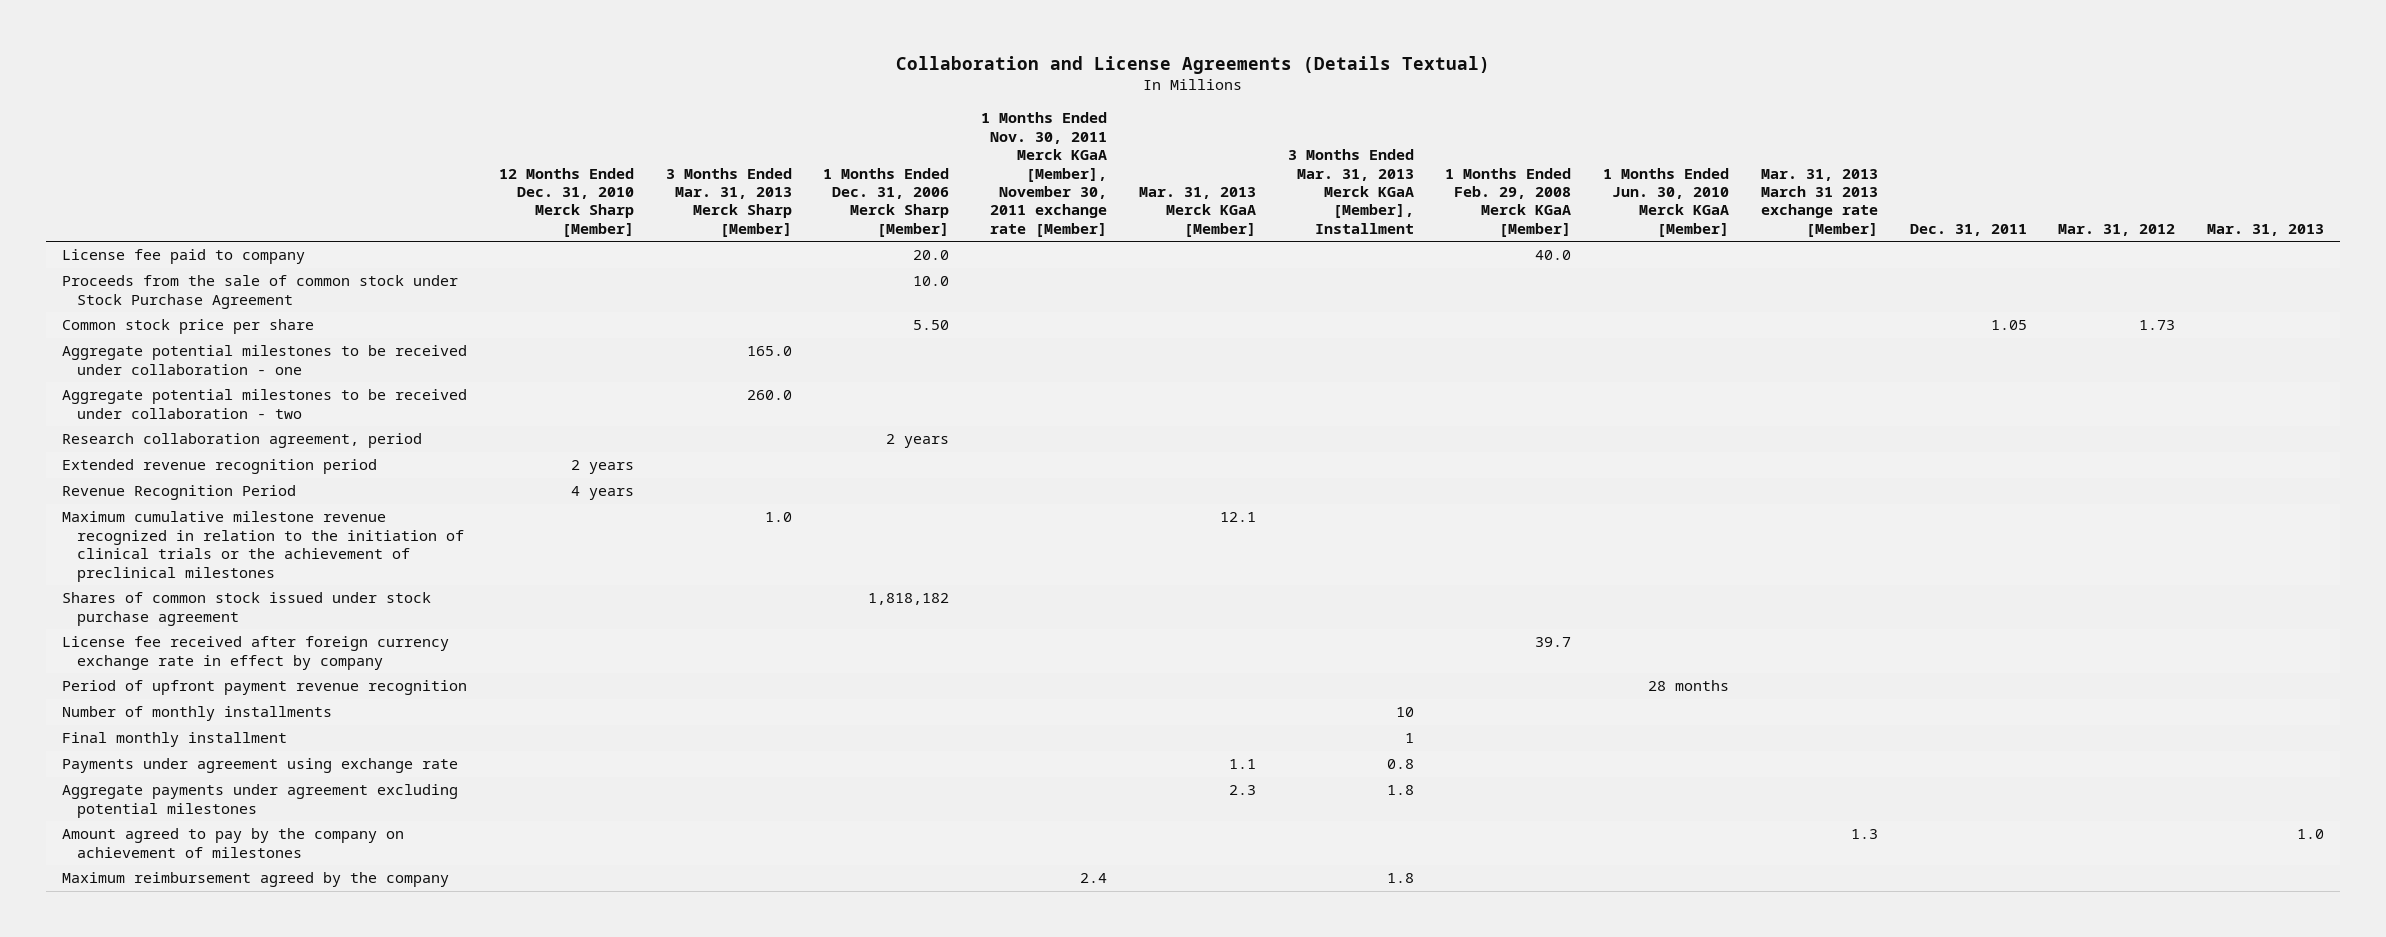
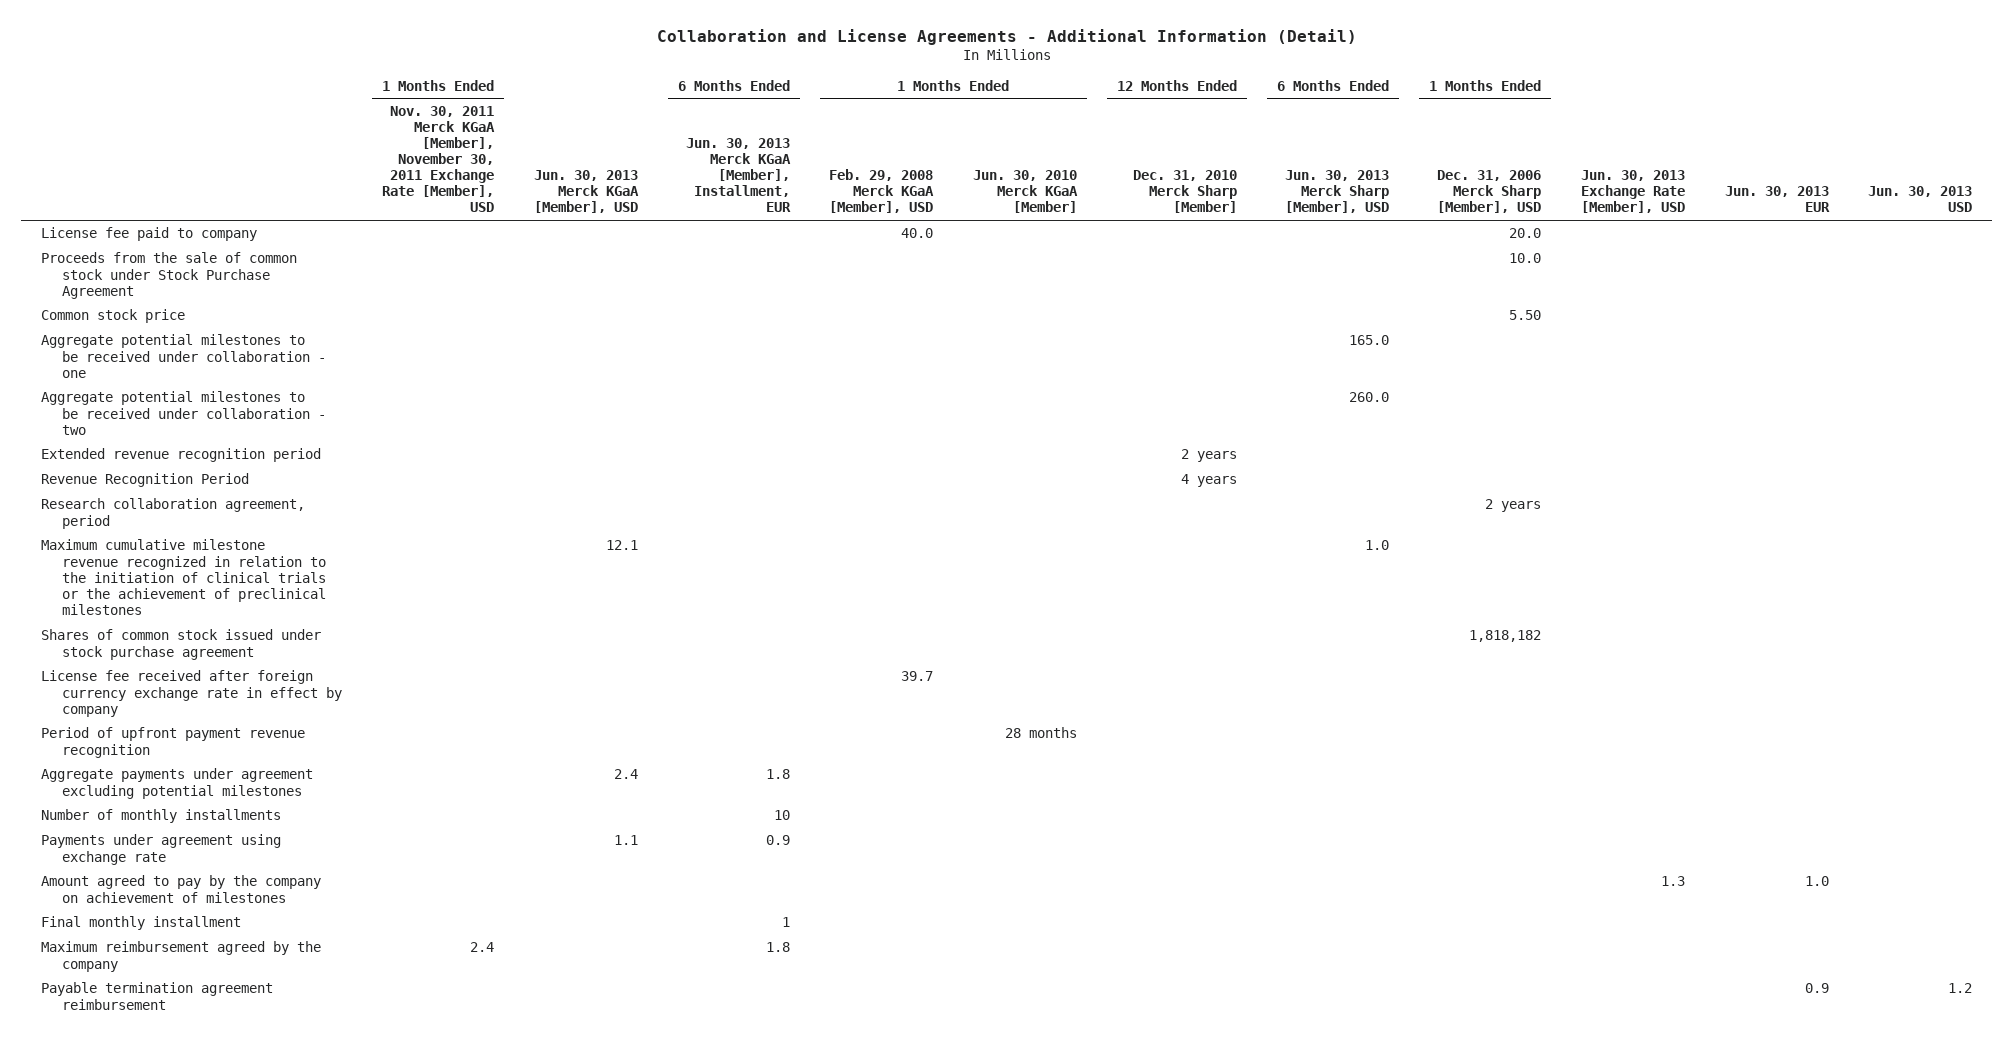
- Collaboration and License Agreements (Details Textual)
+ Collaboration and License Agreements - Additional Information (Detail)
- | 12 Months Ended Dec. 31, 2010 Merck Sharp [Member] | 3 Months Ended Mar. 31, 2013 Merck Sharp [Member] | 1 Months Ended Dec. 31, 2006 Merck Sharp [Member] | 1 Months Ended Nov. 30, 2011 Merck KGaA [Member], November 30, 2011 exchange rate [Member] | Mar. 31, 2013 Merck KGaA [Member] | 3 Months Ended Mar. 31, 2013 Merck KGaA [Member], Installment | 1 Months Ended Feb. 29, 2008 Merck KGaA [Member] | 1 Months Ended Jun. 30, 2010 Merck KGaA [Member] | Mar. 31, 2013 March 31 2013 exchange rate [Member] | Dec. 31, 2011 | Mar. 31, 2012 | Mar. 31, 2013
+ | 1 Months Ended Nov. 30, 2011 Merck KGaA [Member], November 30, 2011 Exchange Rate [Member], USD | Jun. 30, 2013 Merck KGaA [Member], USD | 6 Months Ended Jun. 30, 2013 Merck KGaA [Member], Installment, EUR | 1 Months Ended Feb. 29, 2008 Merck KGaA [Member], USD | 1 Months Ended Jun. 30, 2010 Merck KGaA [Member] | 12 Months Ended Dec. 31, 2010 Merck Sharp [Member] | 6 Months Ended Jun. 30, 2013 Merck Sharp [Member], USD | 1 Months Ended Dec. 31, 2006 Merck Sharp [Member], USD | Jun. 30, 2013 Exchange Rate [Member], USD | Jun. 30, 2013 EUR | Jun. 30, 2013 USD
- Common stock price per share | | | 5.50 | | | | | | | 1.05 | 1.73 |
+ Common stock price | | | | | | | | 5.50 | | |
moved down: Research collaboration agreement, period | | | | | | | | 2 years | | |
moved up: Aggregate payments under agreement excluding potential milestones | | 2.4 | 1.8 | | | | | | | |
moved down: Final monthly installment | | | 1 | | | | | | | |
+ Payable termination agreement reimbursement | | | | | | | | | | 0.9 | 1.2

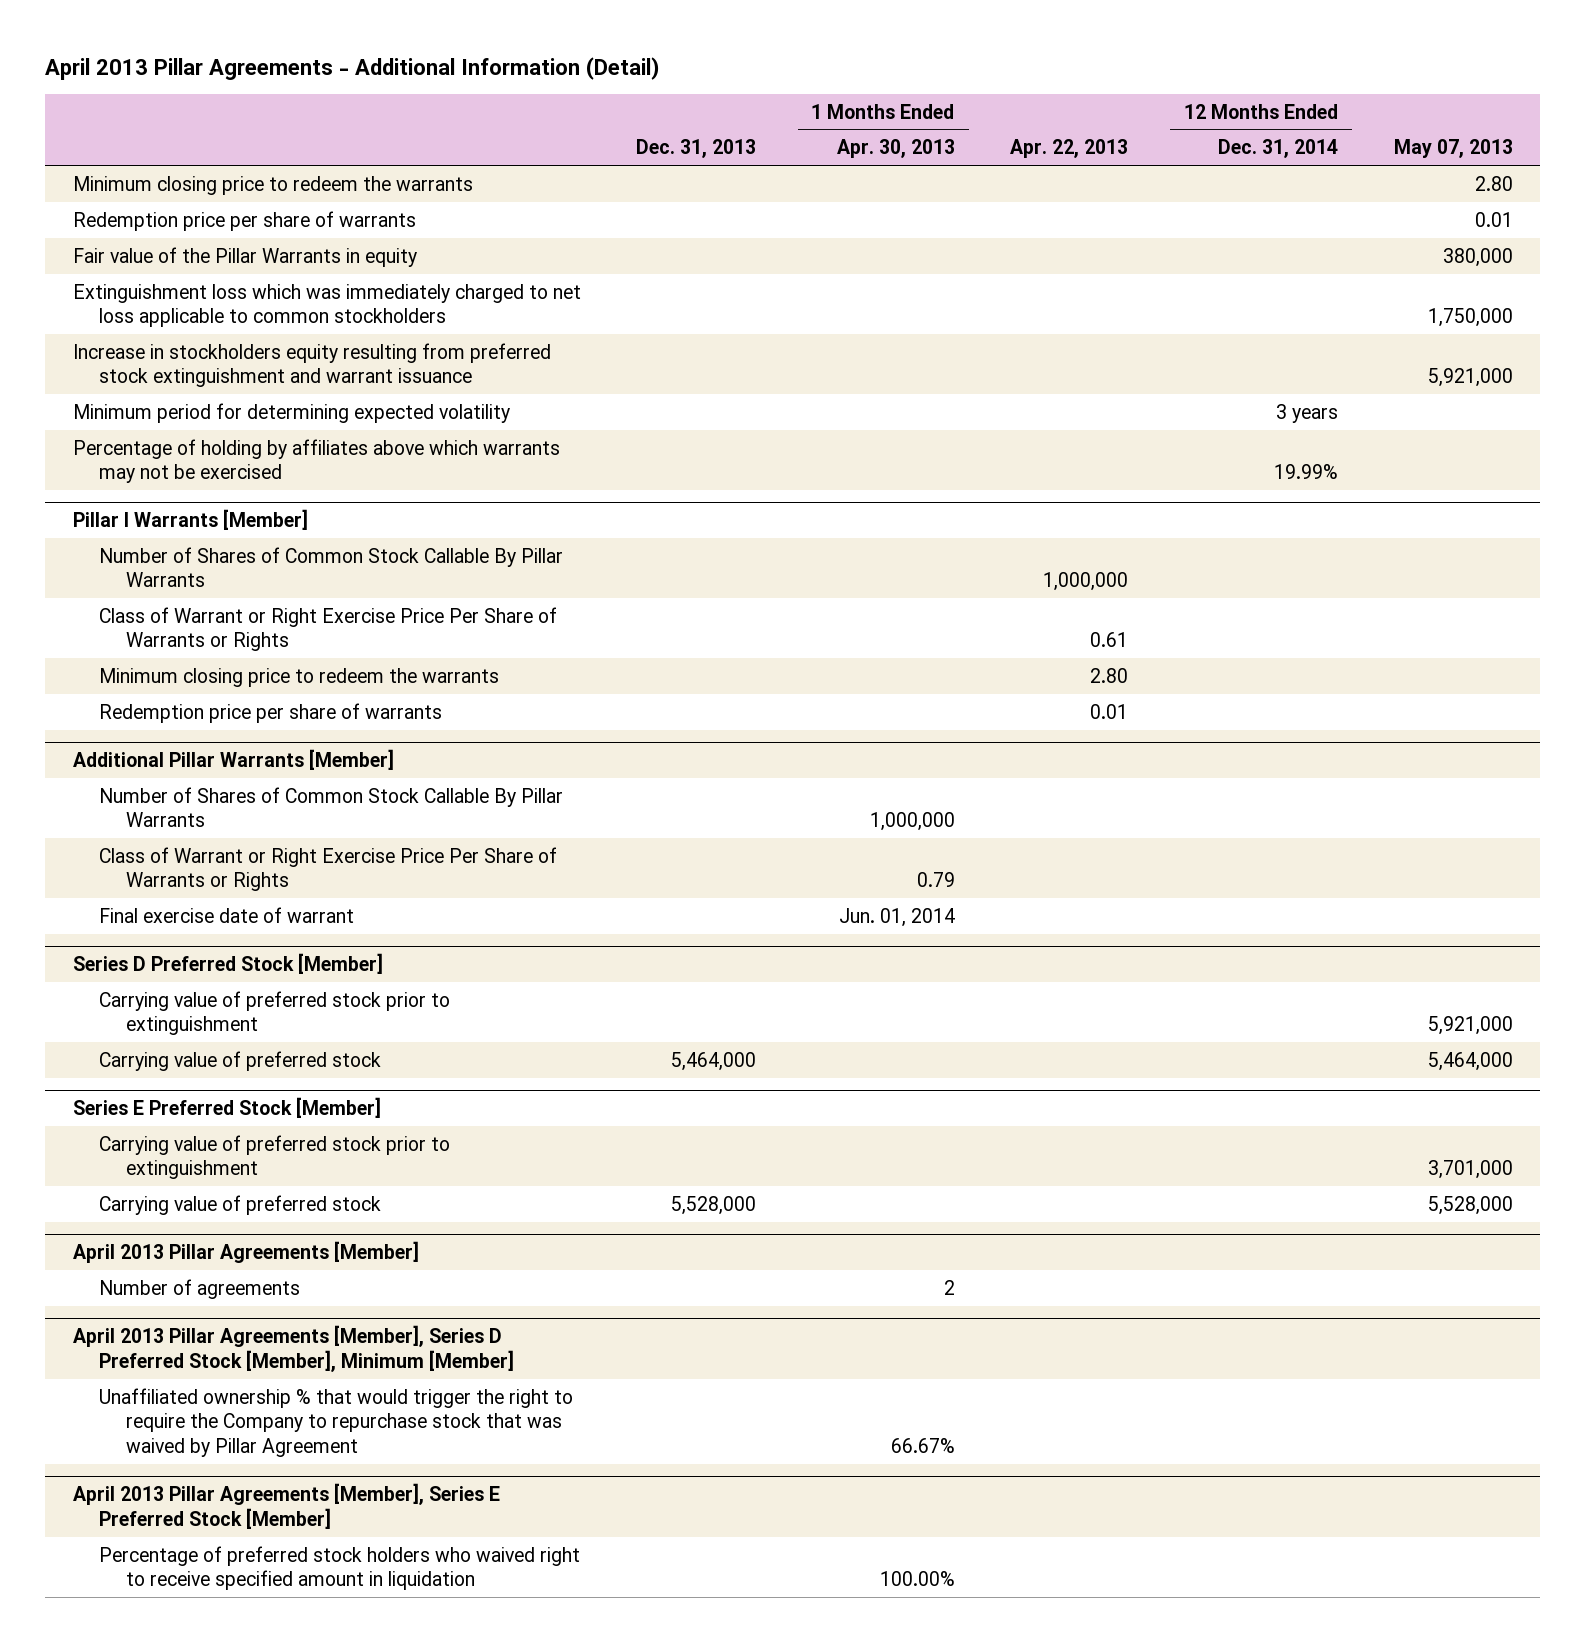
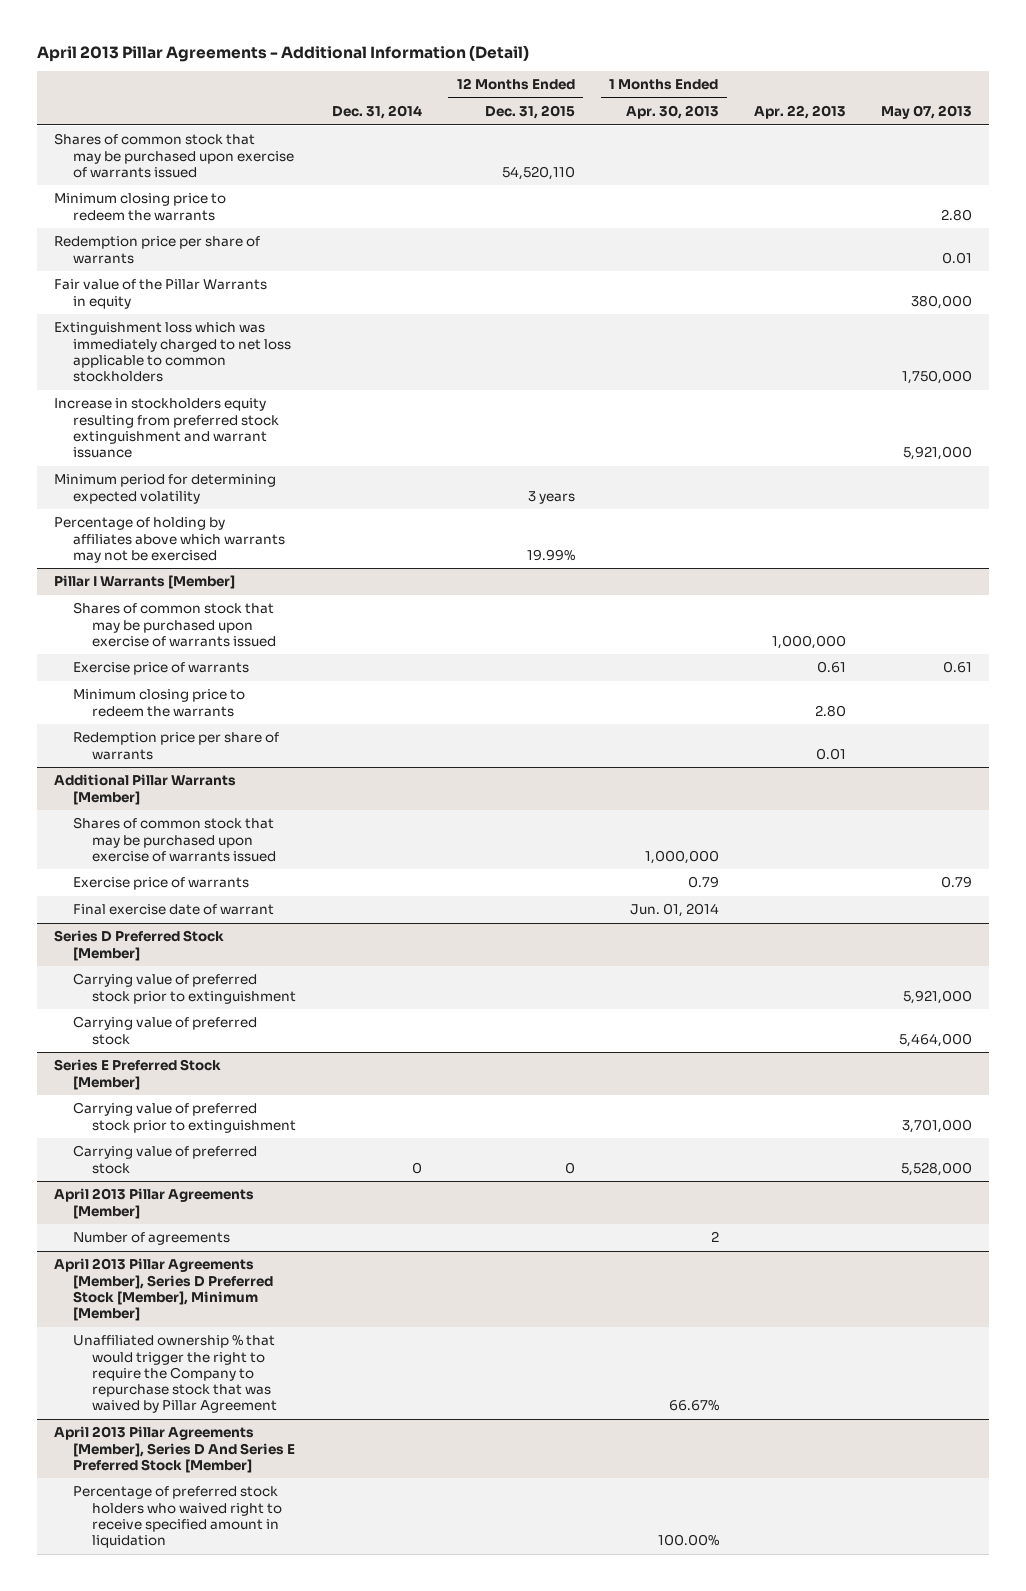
- | Dec. 31, 2013 | 1 Months Ended Apr. 30, 2013 | Apr. 22, 2013 | 12 Months Ended Dec. 31, 2014 | May 07, 2013
+ | Dec. 31, 2014 | 12 Months Ended Dec. 31, 2015 | 1 Months Ended Apr. 30, 2013 | Apr. 22, 2013 | May 07, 2013
+ Shares of common stock that may be purchased upon exercise of warrants issued | | 54,520,110 | | |
@ Pillar I Warrants [Member]
- Number of Shares of Common Stock Callable By Pillar Warrants | | | 1,000,000 | |
- Class of Warrant or Right Exercise Price Per Share of Warrants or Rights | | | 0.61 | |
+ Shares of common stock that may be purchased upon exercise of warrants issued | | | | 1,000,000 |
+ Exercise price of warrants | | | | 0.61 | 0.61
@ Additional Pillar Warrants [Member]
- Number of Shares of Common Stock Callable By Pillar Warrants | | 1,000,000 | | |
- Class of Warrant or Right Exercise Price Per Share of Warrants or Rights | | 0.79 | | |
+ Shares of common stock that may be purchased upon exercise of warrants issued | | | 1,000,000 | |
+ Exercise price of warrants | | | 0.79 | | 0.79
- April 2013 Pillar Agreements [Member], Series E Preferred Stock [Member]
+ April 2013 Pillar Agreements [Member], Series D And Series E Preferred Stock [Member]

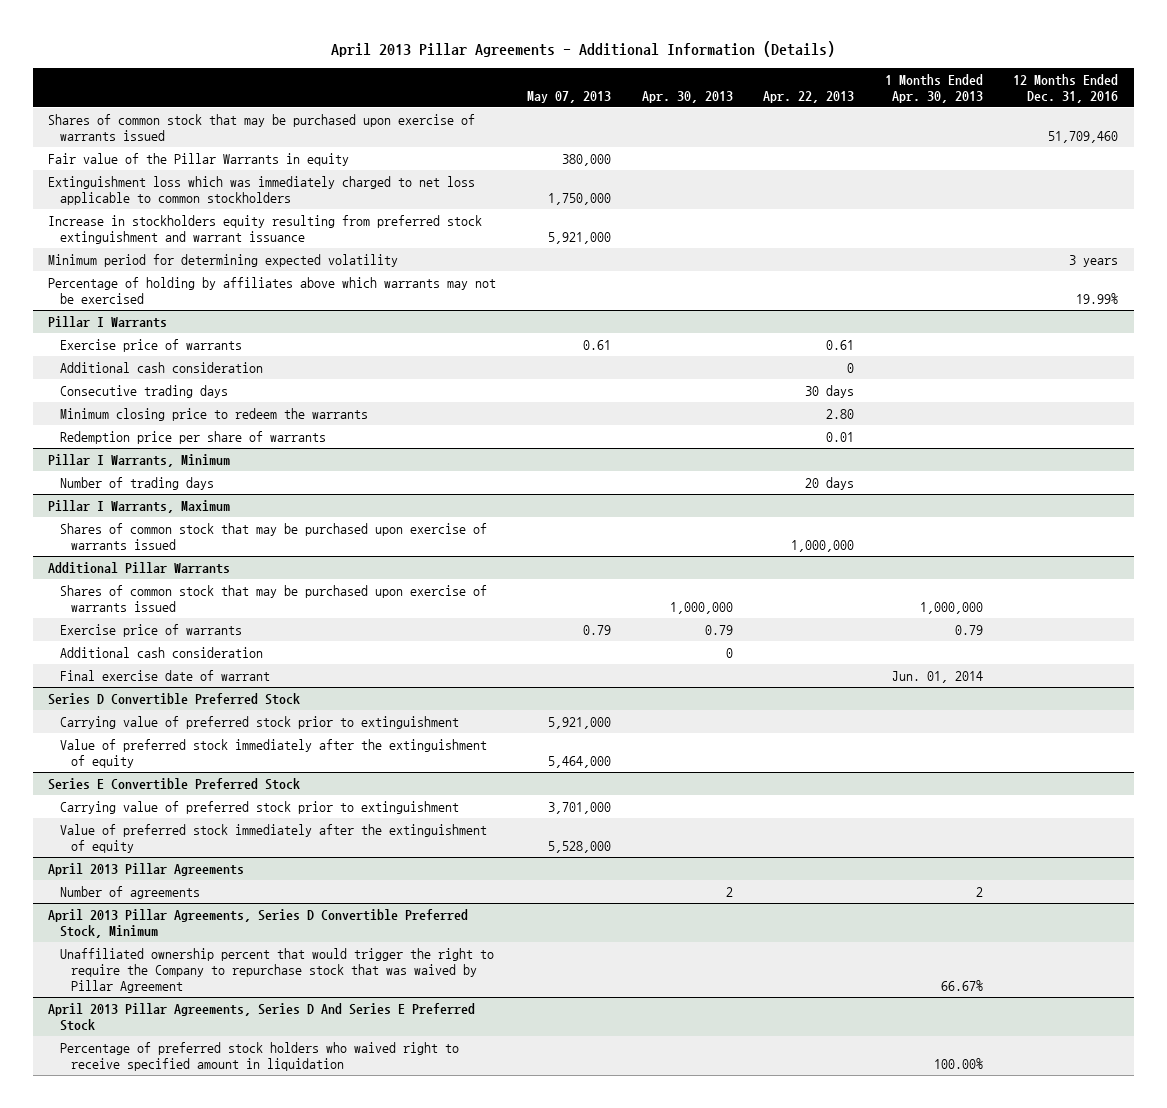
- April 2013 Pillar Agreements - Additional Information (Detail)
+ April 2013 Pillar Agreements - Additional Information (Details)
- | Dec. 31, 2014 | 12 Months Ended Dec. 31, 2015 | 1 Months Ended Apr. 30, 2013 | Apr. 22, 2013 | May 07, 2013
+ | May 07, 2013 | Apr. 30, 2013 | Apr. 22, 2013 | 1 Months Ended Apr. 30, 2013 | 12 Months Ended Dec. 31, 2016
- Minimum closing price to redeem the warrants | | | | | 2.80
- Redemption price per share of warrants | | | | | 0.01
- Pillar I Warrants [Member]
- Shares of common stock that may be purchased upon exercise of warrants issued | | | | 1,000,000 |
+ Pillar I Warrants
+ Additional cash consideration | | | 0 | |
+ Consecutive trading days | | | 30 days | |
- Additional Pillar Warrants [Member]
+ Pillar I Warrants, Minimum
+ Number of trading days | | | 20 days | |
+ Pillar I Warrants, Maximum
+ Shares of common stock that may be purchased upon exercise of warrants issued | | | 1,000,000 | |
+ Additional Pillar Warrants
+ Additional cash consideration | | 0 | | |
- Series D Preferred Stock [Member]
+ Series D Convertible Preferred Stock
- Carrying value of preferred stock | | | | | 5,464,000
- Series E Preferred Stock [Member]
+ Value of preferred stock immediately after the extinguishment of equity | 5,464,000 | | | |
+ Series E Convertible Preferred Stock
- Carrying value of preferred stock | 0 | 0 | | | 5,528,000
- April 2013 Pillar Agreements [Member]
+ Value of preferred stock immediately after the extinguishment of equity | 5,528,000 | | | |
+ April 2013 Pillar Agreements
- April 2013 Pillar Agreements [Member], Series D Preferred Stock [Member], Minimum [Member]
- Unaffiliated ownership % that would trigger the right to require the Company to repurchase stock that was waived by Pillar Agreement | | | 66.67% | |
- April 2013 Pillar Agreements [Member], Series D And Series E Preferred Stock [Member]
+ April 2013 Pillar Agreements, Series D Convertible Preferred Stock, Minimum
+ Unaffiliated ownership percent that would trigger the right to require the Company to repurchase stock that was waived by Pillar Agreement | | | | 66.67% |
+ April 2013 Pillar Agreements, Series D And Series E Preferred Stock

